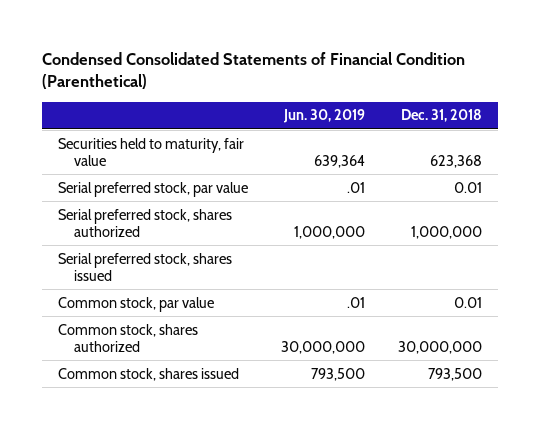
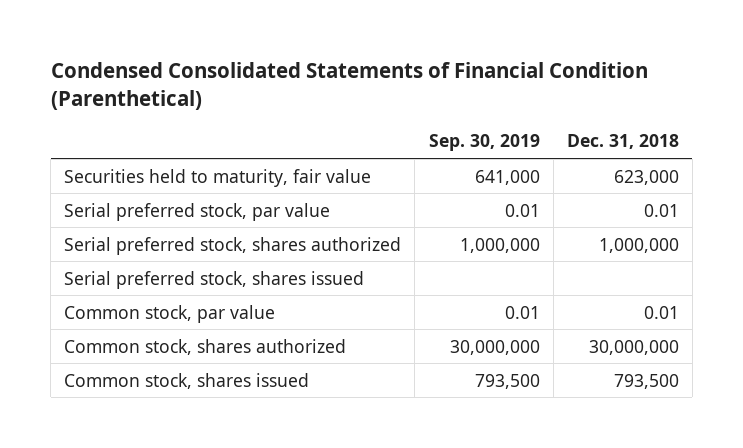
- | Jun. 30, 2019 | Dec. 31, 2018
+ | Sep. 30, 2019 | Dec. 31, 2018
- Securities held to maturity, fair value | 639,364 | 623,368
+ Securities held to maturity, fair value | 641,000 | 623,000

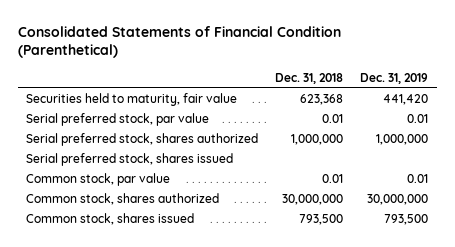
- Condensed Consolidated Statements of Financial Condition (Parenthetical)
+ Consolidated Statements of Financial Condition (Parenthetical)
- | Sep. 30, 2019 | Dec. 31, 2018
+ | Dec. 31, 2018 | Dec. 31, 2019
- Securities held to maturity, fair value | 641,000 | 623,000
+ Securities held to maturity, fair value | 623,368 | 441,420

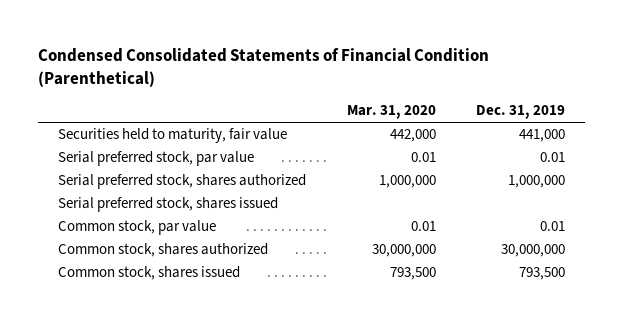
- Consolidated Statements of Financial Condition (Parenthetical)
+ Condensed Consolidated Statements of Financial Condition (Parenthetical)
- | Dec. 31, 2018 | Dec. 31, 2019
+ | Mar. 31, 2020 | Dec. 31, 2019
- Securities held to maturity, fair value | 623,368 | 441,420
+ Securities held to maturity, fair value | 442,000 | 441,000

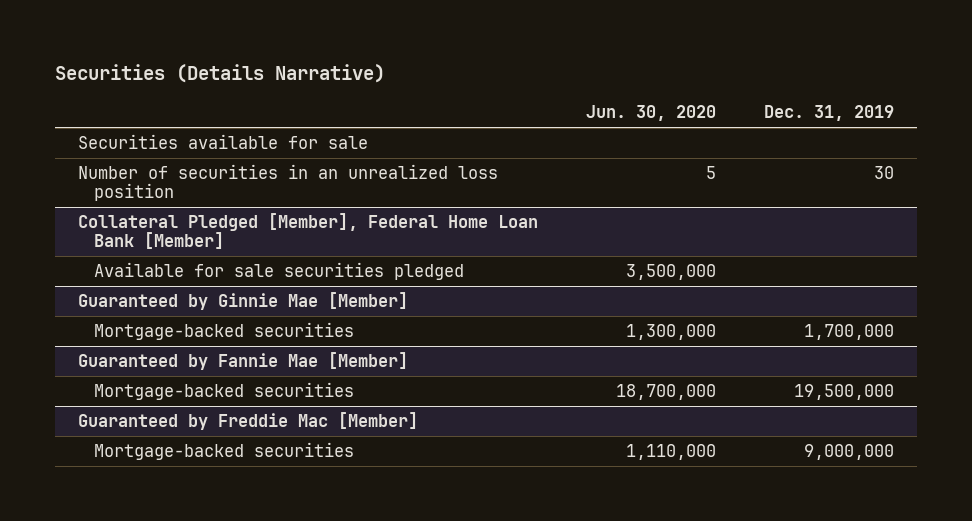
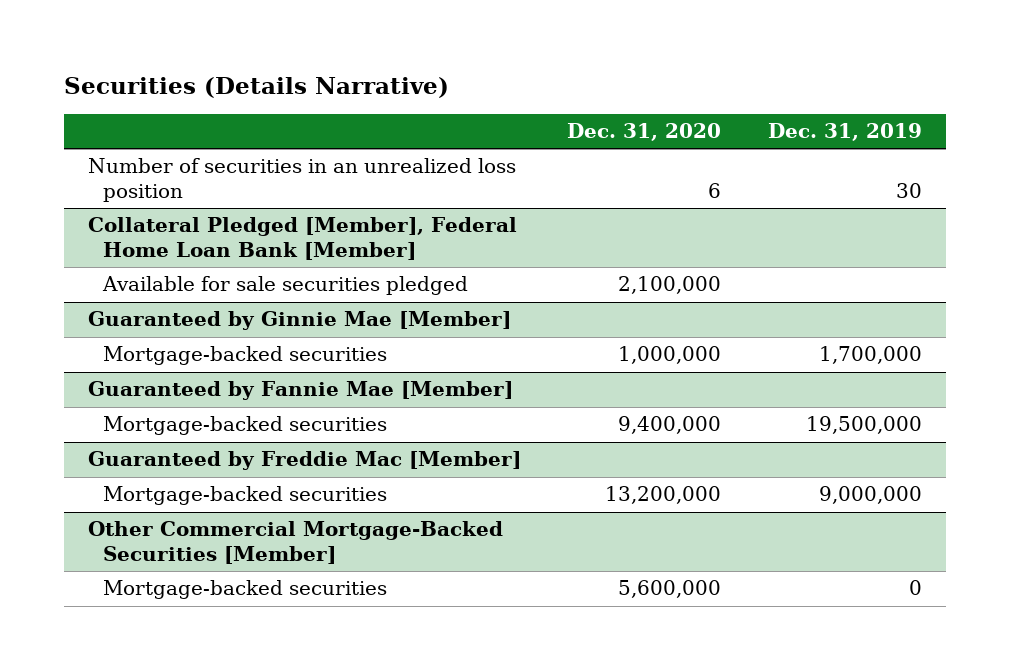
- | Jun. 30, 2020 | Dec. 31, 2019
+ | Dec. 31, 2020 | Dec. 31, 2019
- Securities available for sale
+ Other Commercial Mortgage-Backed Securities [Member]
+ Mortgage-backed securities | 5,600,000 | 0

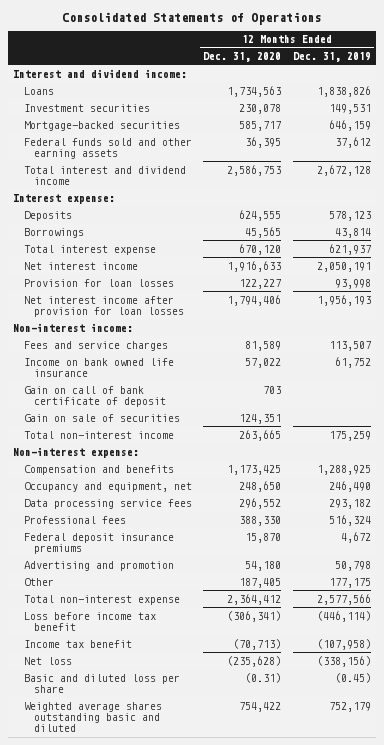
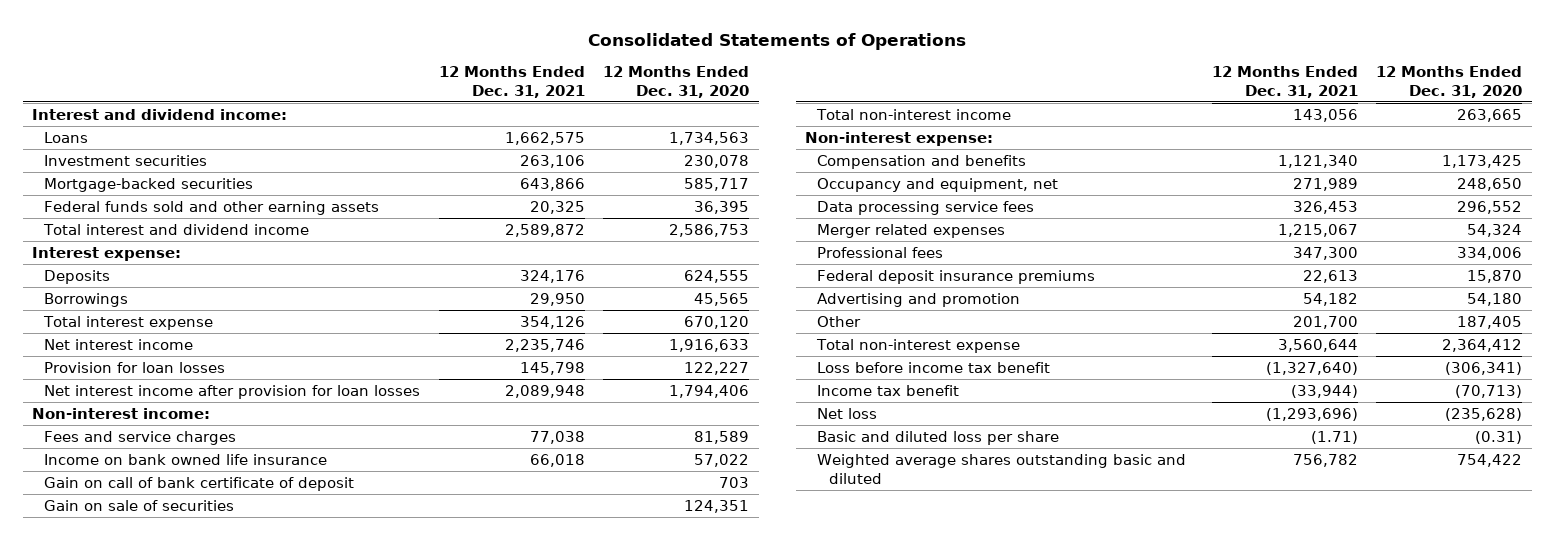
- | 12 Months Ended Dec. 31, 2020 | 12 Months Ended Dec. 31, 2019
+ | 12 Months Ended Dec. 31, 2021 | 12 Months Ended Dec. 31, 2020
- Professional fees | 388,330 | 516,324
+ Merger related expenses | 1,215,067 | 54,324
+ Professional fees | 347,300 | 334,006

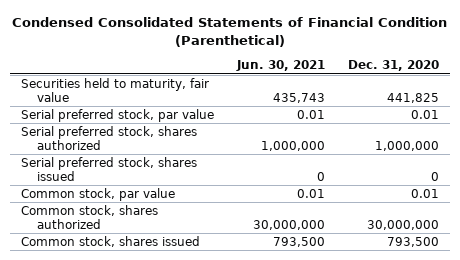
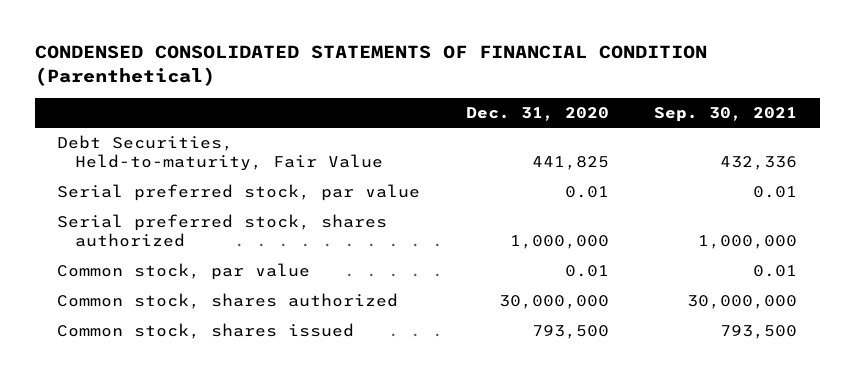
- Condensed Consolidated Statements of Financial Condition (Parenthetical)
+ CONDENSED CONSOLIDATED STATEMENTS OF FINANCIAL CONDITION (Parenthetical)
- | Jun. 30, 2021 | Dec. 31, 2020
+ | Dec. 31, 2020 | Sep. 30, 2021
- Securities held to maturity, fair value | 435,743 | 441,825
+ Debt Securities, Held-to-maturity, Fair Value | 441,825 | 432,336
- Serial preferred stock, shares issued | 0 | 0

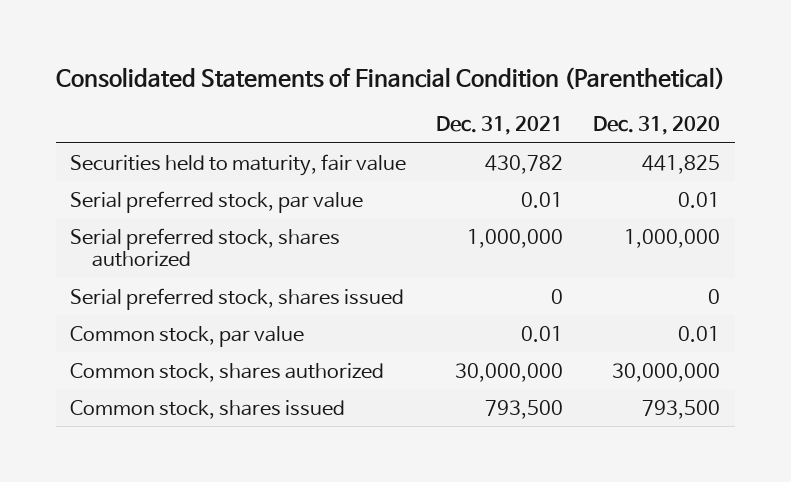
- CONDENSED CONSOLIDATED STATEMENTS OF FINANCIAL CONDITION (Parenthetical)
+ Consolidated Statements of Financial Condition (Parenthetical)
- | Dec. 31, 2020 | Sep. 30, 2021
+ | Dec. 31, 2021 | Dec. 31, 2020
- Debt Securities, Held-to-maturity, Fair Value | 441,825 | 432,336
+ Securities held to maturity, fair value | 430,782 | 441,825
+ Serial preferred stock, shares issued | 0 | 0

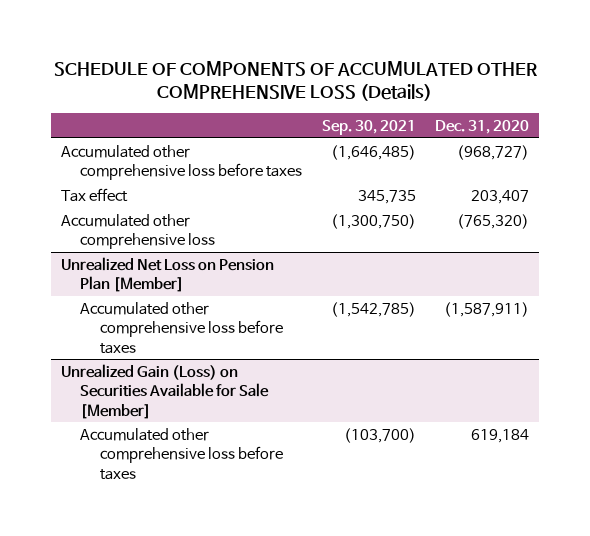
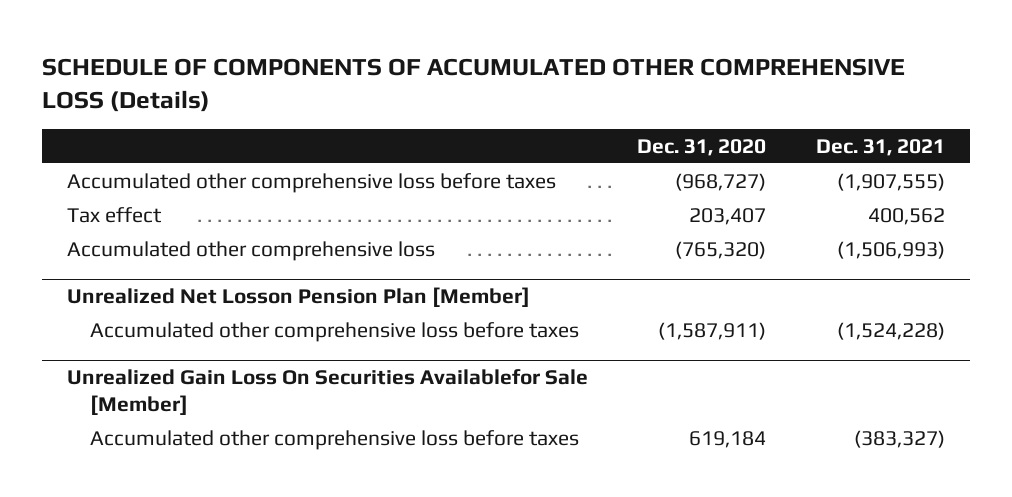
- | Sep. 30, 2021 | Dec. 31, 2020
+ | Dec. 31, 2020 | Dec. 31, 2021
- Unrealized Net Loss on Pension Plan [Member]
+ Unrealized Net Losson Pension Plan [Member]
- Unrealized Gain (Loss) on Securities Available for Sale [Member]
+ Unrealized Gain Loss On Securities Availablefor Sale [Member]

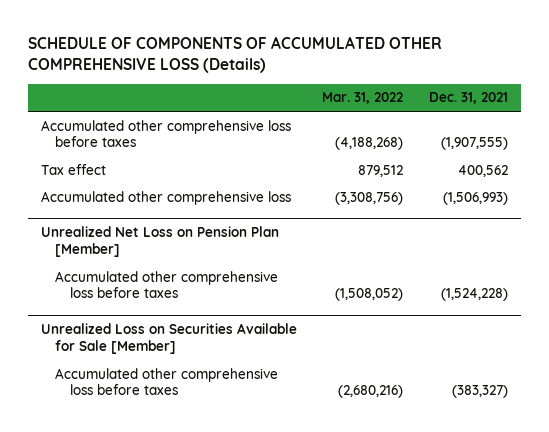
- | Dec. 31, 2020 | Dec. 31, 2021
+ | Mar. 31, 2022 | Dec. 31, 2021
- Unrealized Net Losson Pension Plan [Member]
+ Unrealized Net Loss on Pension Plan [Member]
- Unrealized Gain Loss On Securities Availablefor Sale [Member]
+ Unrealized Loss on Securities Available for Sale [Member]

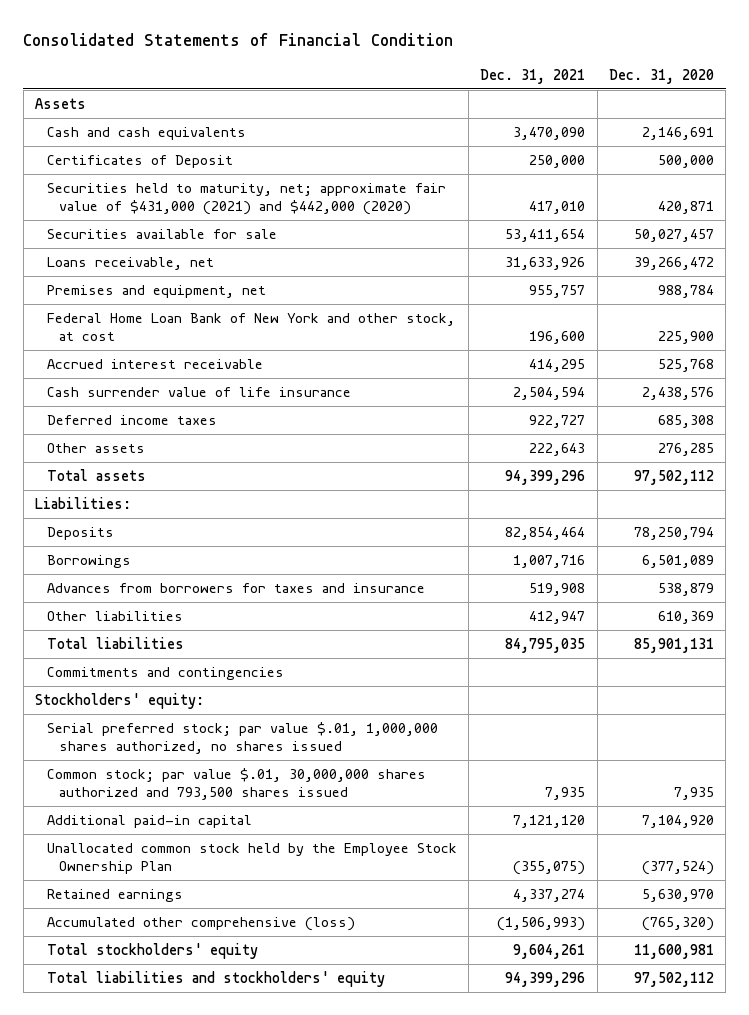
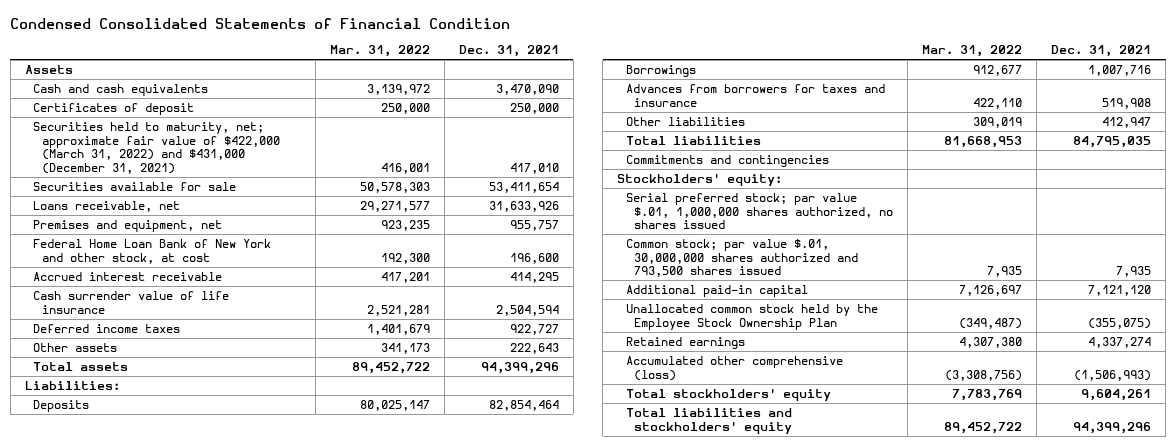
- Consolidated Statements of Financial Condition
+ Condensed Consolidated Statements of Financial Condition
- | Dec. 31, 2021 | Dec. 31, 2020
+ | Mar. 31, 2022 | Dec. 31, 2021
- Certificates of Deposit | 250,000 | 500,000
- Securities held to maturity, net; approximate fair value of $431,000 (2021) and $442,000 (2020) | 417,010 | 420,871
+ Certificates of deposit | 250,000 | 250,000
+ Securities held to maturity, net; approximate fair value of $422,000 (March 31, 2022) and $431,000 (December 31, 2021) | 416,001 | 417,010

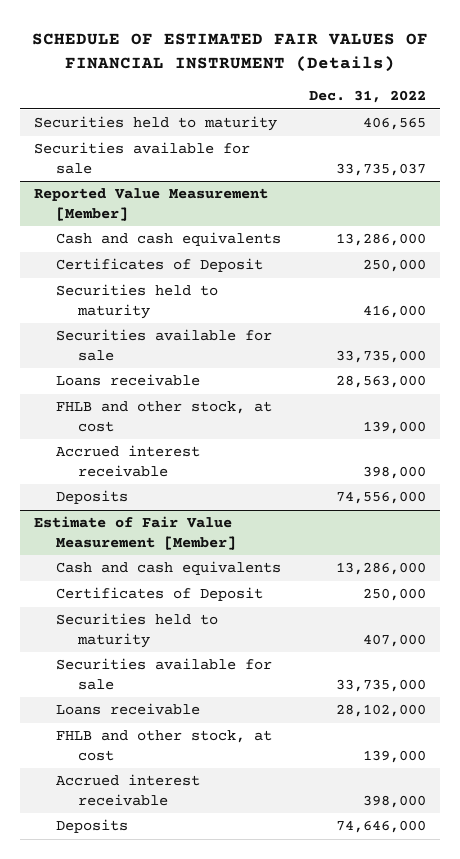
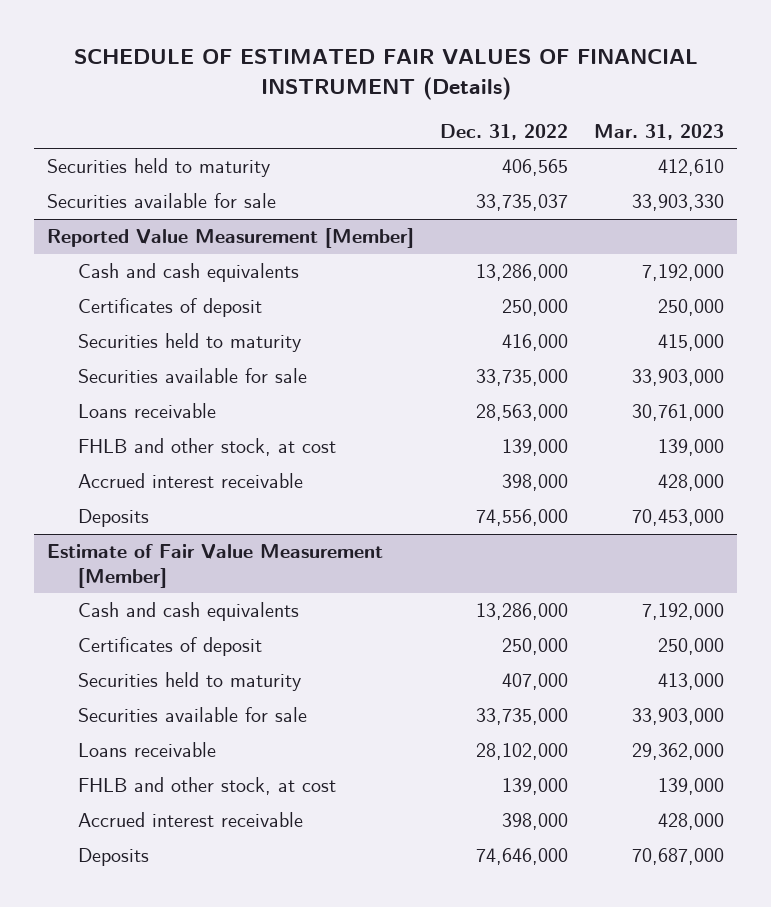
- | Dec. 31, 2022
+ | Dec. 31, 2022 | Mar. 31, 2023
@ Reported Value Measurement [Member]
- Certificates of Deposit | 250,000
+ Certificates of deposit | 250,000 | 250,000
@ Estimate of Fair Value Measurement [Member]
- Certificates of Deposit | 250,000
+ Certificates of deposit | 250,000 | 250,000

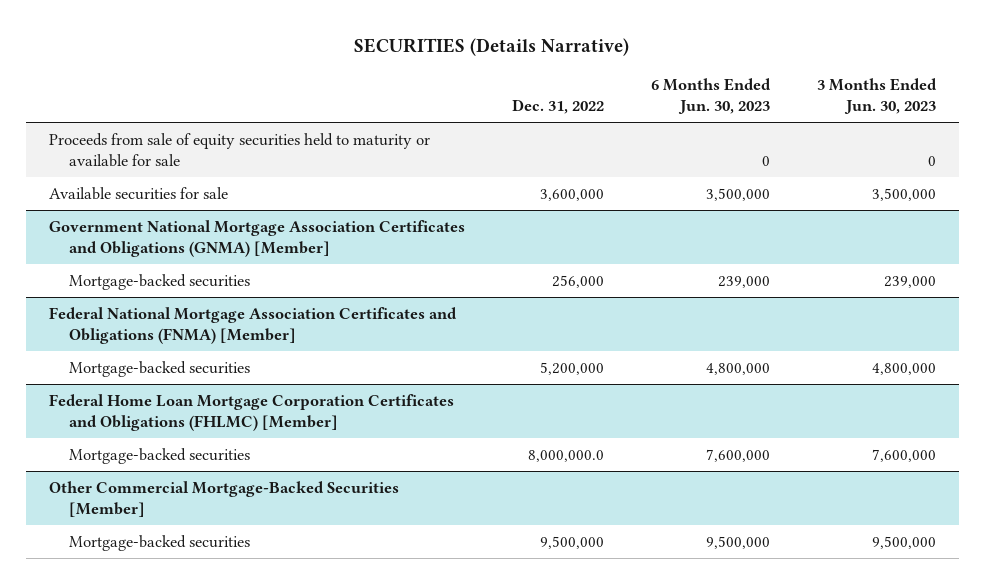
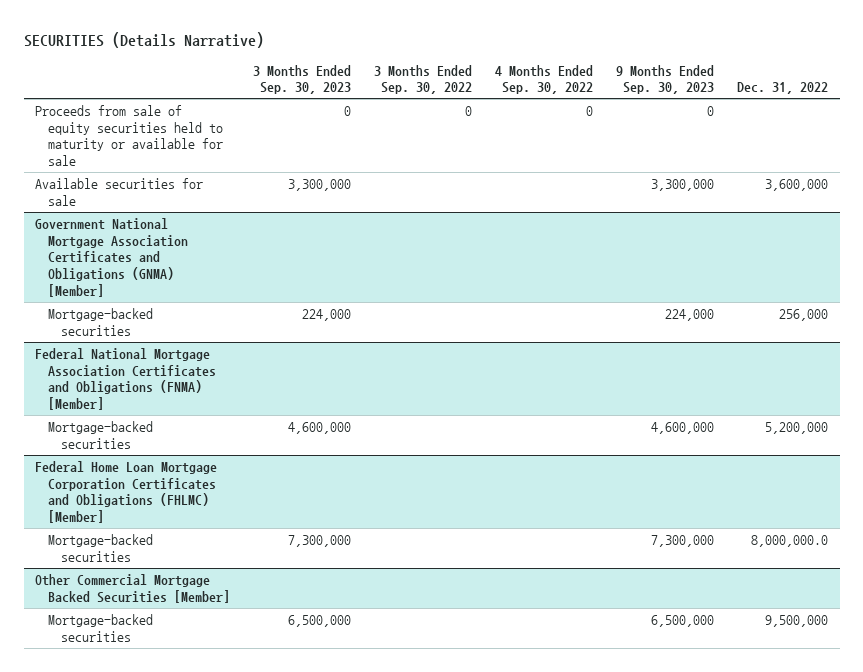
- | Dec. 31, 2022 | 6 Months Ended Jun. 30, 2023 | 3 Months Ended Jun. 30, 2023
+ | 3 Months Ended Sep. 30, 2023 | 3 Months Ended Sep. 30, 2022 | 4 Months Ended Sep. 30, 2022 | 9 Months Ended Sep. 30, 2023 | Dec. 31, 2022
- Other Commercial Mortgage-Backed Securities [Member]
+ Other Commercial Mortgage Backed Securities [Member]

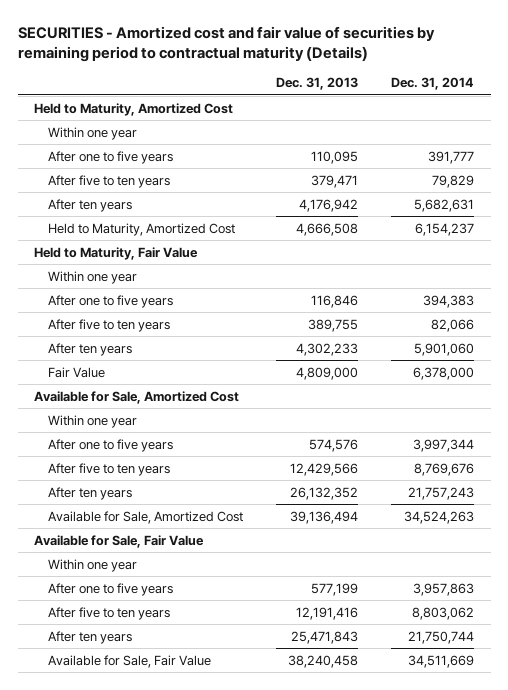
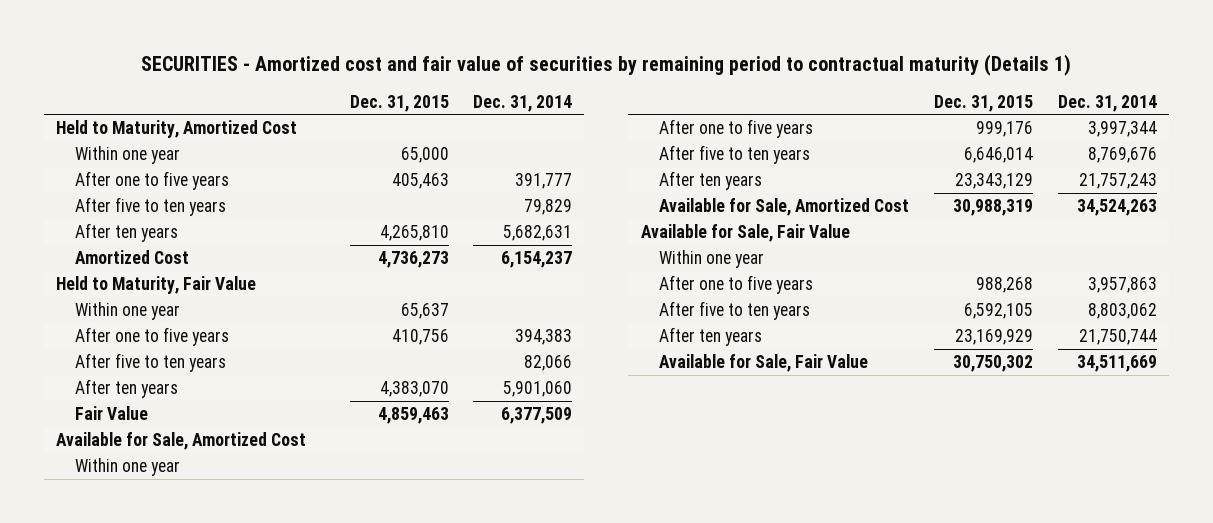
- SECURITIES - Amortized cost and fair value of securities by remaining period to contractual maturity (Details)
+ SECURITIES - Amortized cost and fair value of securities by remaining period to contractual maturity (Details 1)
- | Dec. 31, 2013 | Dec. 31, 2014
+ | Dec. 31, 2015 | Dec. 31, 2014
- Held to Maturity, Amortized Cost | 4,666,508 | 6,154,237
+ Amortized Cost | 4,736,273 | 6,154,237
- Fair Value | 4,809,000 | 6,378,000
+ Fair Value | 4,859,463 | 6,377,509

